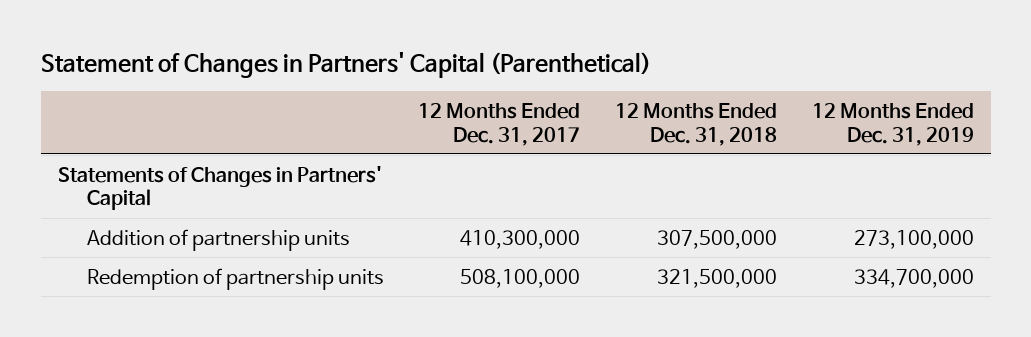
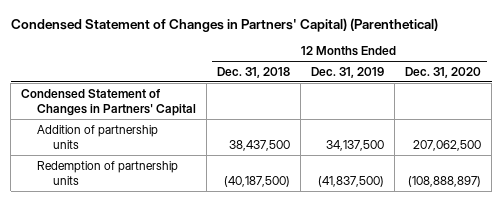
- Statement of Changes in Partners' Capital (Parenthetical)
+ Condensed Statement of Changes in Partners' Capital) (Parenthetical)
- | 12 Months Ended Dec. 31, 2017 | 12 Months Ended Dec. 31, 2018 | 12 Months Ended Dec. 31, 2019
+ | 12 Months Ended Dec. 31, 2018 | 12 Months Ended Dec. 31, 2019 | 12 Months Ended Dec. 31, 2020
- Statements of Changes in Partners' Capital
- Addition of partnership units | 410,300,000 | 307,500,000 | 273,100,000
- Redemption of partnership units | 508,100,000 | 321,500,000 | 334,700,000
+ Condensed Statement of Changes in Partners' Capital
+ Addition of partnership units | 38,437,500 | 34,137,500 | 207,062,500
+ Redemption of partnership units | (40,187,500) | (41,837,500) | (108,888,897)

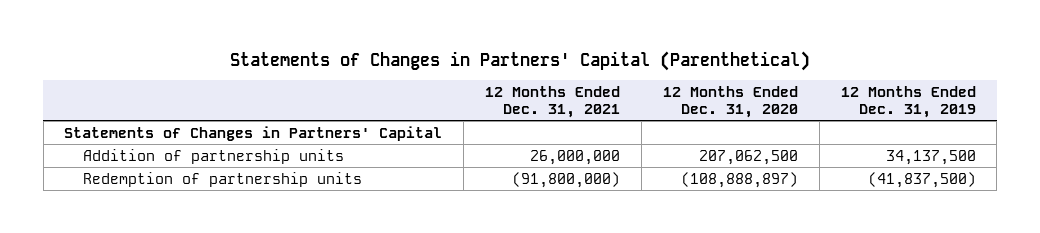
- Condensed Statement of Changes in Partners' Capital) (Parenthetical)
+ Statements of Changes in Partners' Capital (Parenthetical)
- | 12 Months Ended Dec. 31, 2018 | 12 Months Ended Dec. 31, 2019 | 12 Months Ended Dec. 31, 2020
+ | 12 Months Ended Dec. 31, 2021 | 12 Months Ended Dec. 31, 2020 | 12 Months Ended Dec. 31, 2019
- Condensed Statement of Changes in Partners' Capital
+ Statements of Changes in Partners' Capital

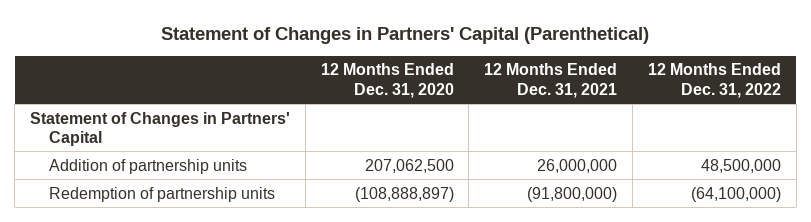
- Statements of Changes in Partners' Capital (Parenthetical)
+ Statement of Changes in Partners' Capital (Parenthetical)
- | 12 Months Ended Dec. 31, 2021 | 12 Months Ended Dec. 31, 2020 | 12 Months Ended Dec. 31, 2019
+ | 12 Months Ended Dec. 31, 2020 | 12 Months Ended Dec. 31, 2021 | 12 Months Ended Dec. 31, 2022
- Statements of Changes in Partners' Capital
+ Statement of Changes in Partners' Capital

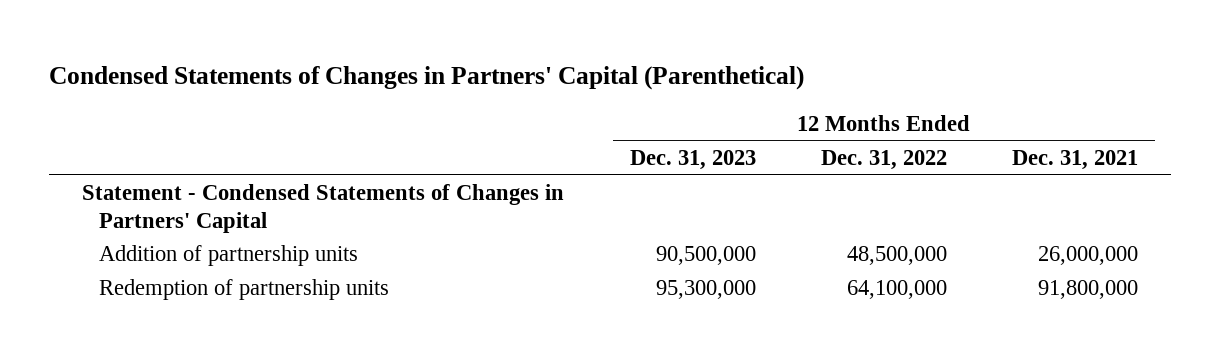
- Statement of Changes in Partners' Capital (Parenthetical)
+ Condensed Statements of Changes in Partners' Capital (Parenthetical)
- | 12 Months Ended Dec. 31, 2020 | 12 Months Ended Dec. 31, 2021 | 12 Months Ended Dec. 31, 2022
+ | 12 Months Ended Dec. 31, 2023 | 12 Months Ended Dec. 31, 2022 | 12 Months Ended Dec. 31, 2021
- Statement of Changes in Partners' Capital
+ Statement - Condensed Statements of Changes in Partners' Capital
- Redemption of partnership units | (108,888,897) | (91,800,000) | (64,100,000)
+ Redemption of partnership units | 95,300,000 | 64,100,000 | 91,800,000

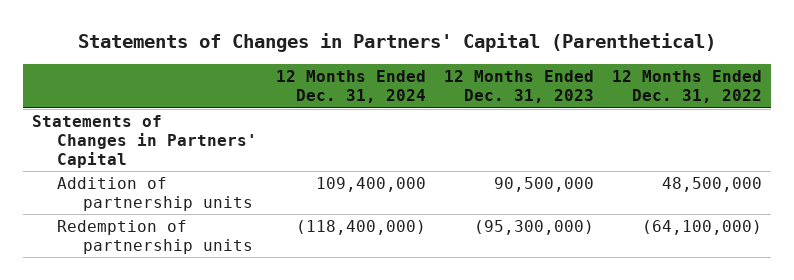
- Condensed Statements of Changes in Partners' Capital (Parenthetical)
+ Statements of Changes in Partners' Capital (Parenthetical)
- | 12 Months Ended Dec. 31, 2023 | 12 Months Ended Dec. 31, 2022 | 12 Months Ended Dec. 31, 2021
+ | 12 Months Ended Dec. 31, 2024 | 12 Months Ended Dec. 31, 2023 | 12 Months Ended Dec. 31, 2022
- Statement - Condensed Statements of Changes in Partners' Capital
+ Statements of Changes in Partners' Capital
- Redemption of partnership units | 95,300,000 | 64,100,000 | 91,800,000
+ Redemption of partnership units | (118,400,000) | (95,300,000) | (64,100,000)

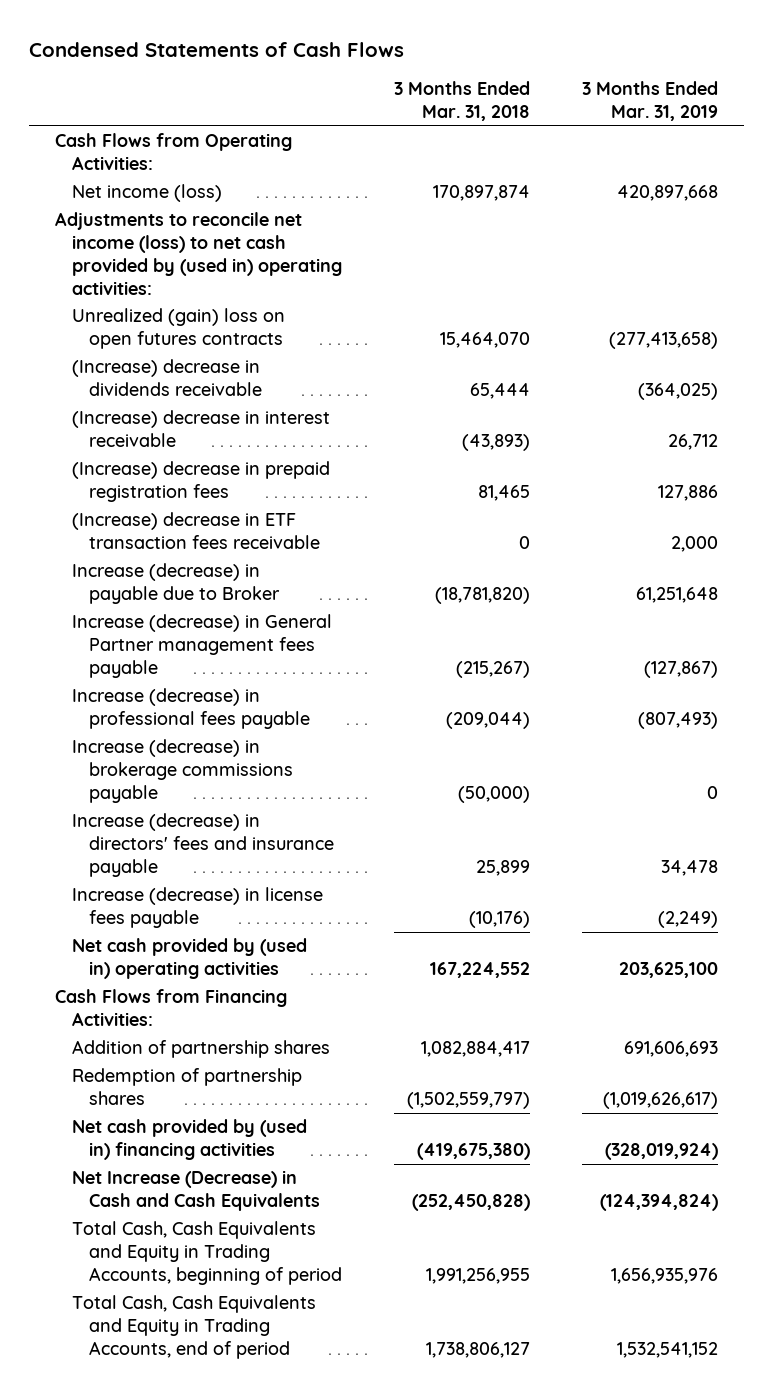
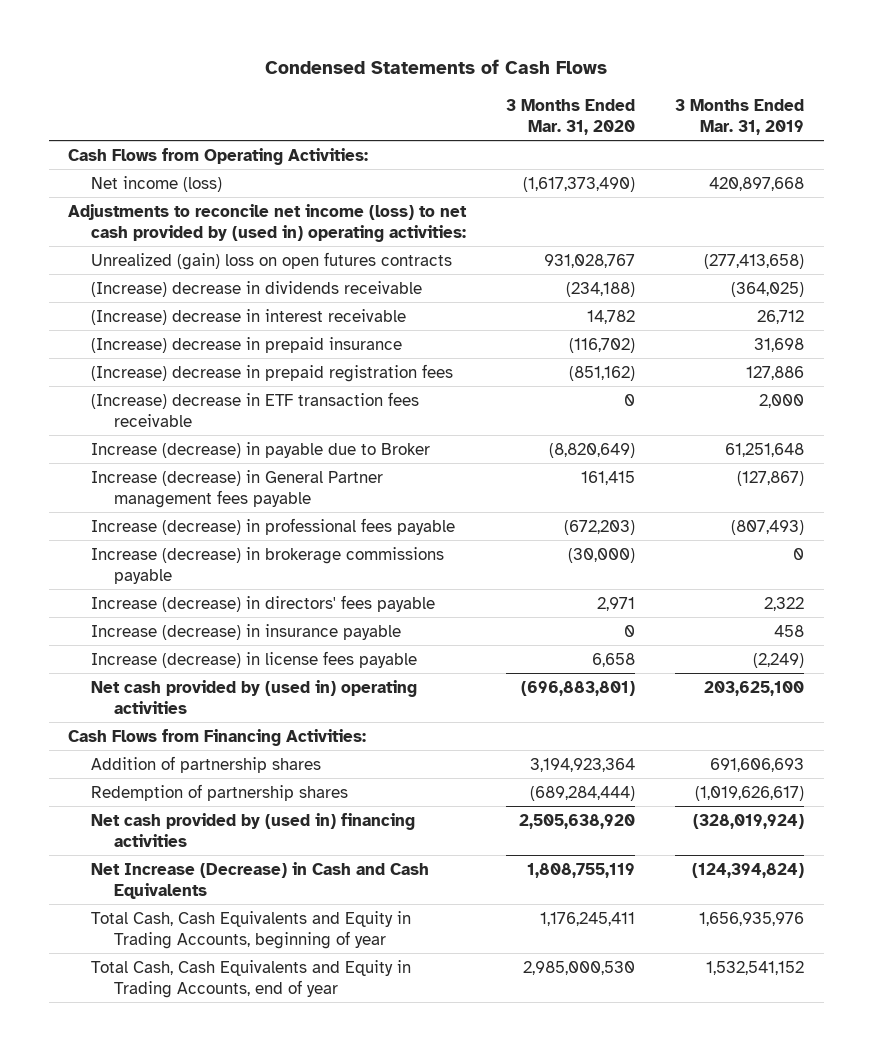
- | 3 Months Ended Mar. 31, 2018 | 3 Months Ended Mar. 31, 2019
+ | 3 Months Ended Mar. 31, 2020 | 3 Months Ended Mar. 31, 2019
+ (Increase) decrease in prepaid insurance | (116,702) | 31,698
- Increase (decrease) in directors' fees and insurance payable | 25,899 | 34,478
+ Increase (decrease) in directors' fees payable | 2,971 | 2,322
+ Increase (decrease) in insurance payable | 0 | 458
- Total Cash, Cash Equivalents and Equity in Trading Accounts, beginning of period | 1,991,256,955 | 1,656,935,976
- Total Cash, Cash Equivalents and Equity in Trading Accounts, end of period | 1,738,806,127 | 1,532,541,152
+ Total Cash, Cash Equivalents and Equity in Trading Accounts, beginning of year | 1,176,245,411 | 1,656,935,976
+ Total Cash, Cash Equivalents and Equity in Trading Accounts, end of year | 2,985,000,530 | 1,532,541,152

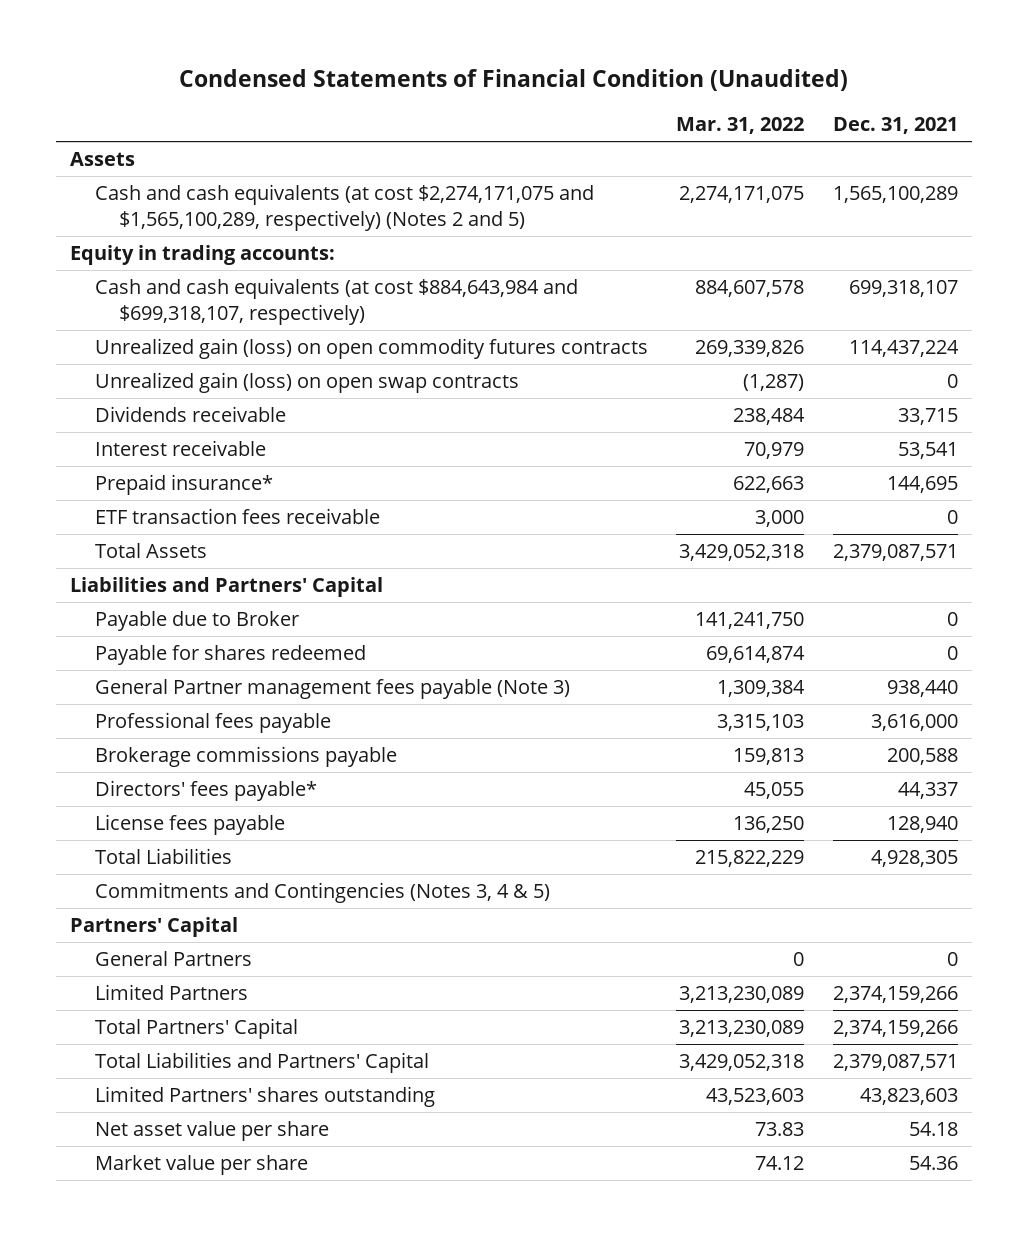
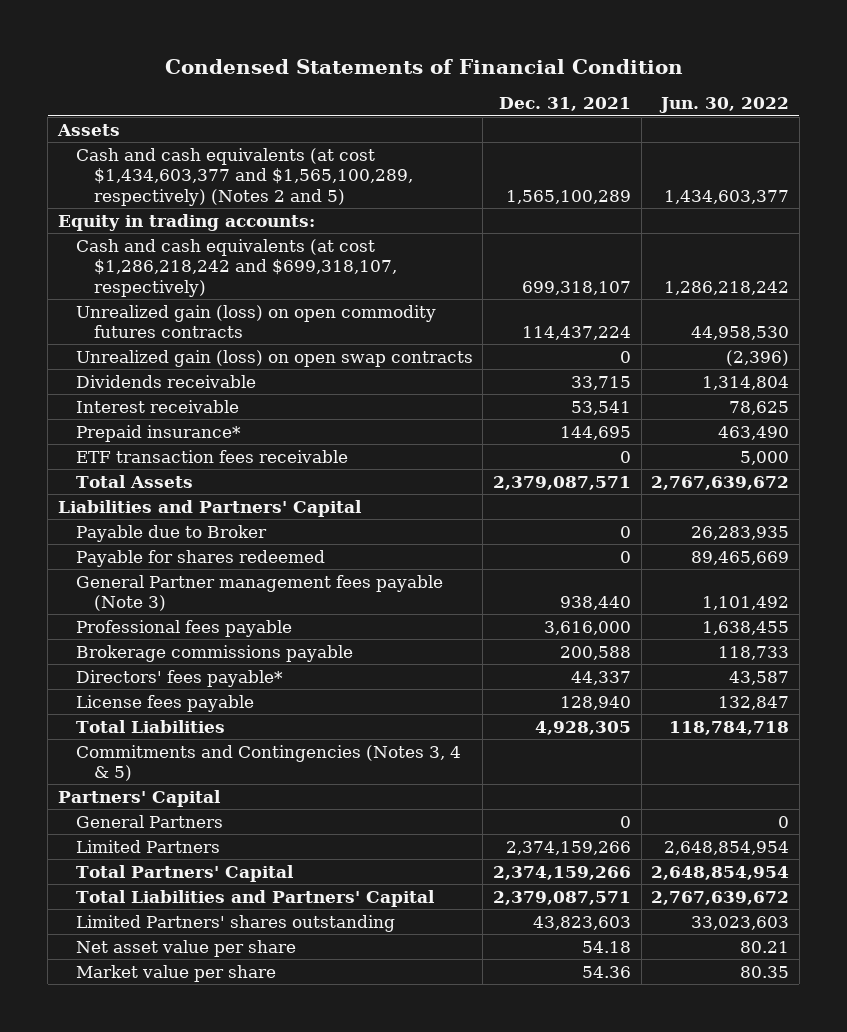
- Condensed Statements of Financial Condition (Unaudited)
+ Condensed Statements of Financial Condition
- | Mar. 31, 2022 | Dec. 31, 2021
+ | Dec. 31, 2021 | Jun. 30, 2022
- Cash and cash equivalents (at cost $2,274,171,075 and $1,565,100,289, respectively) (Notes 2 and 5) | 2,274,171,075 | 1,565,100,289
+ Cash and cash equivalents (at cost $1,434,603,377 and $1,565,100,289, respectively) (Notes 2 and 5) | 1,565,100,289 | 1,434,603,377
- Cash and cash equivalents (at cost $884,643,984 and $699,318,107, respectively) | 884,607,578 | 699,318,107
+ Cash and cash equivalents (at cost $1,286,218,242 and $699,318,107, respectively) | 699,318,107 | 1,286,218,242

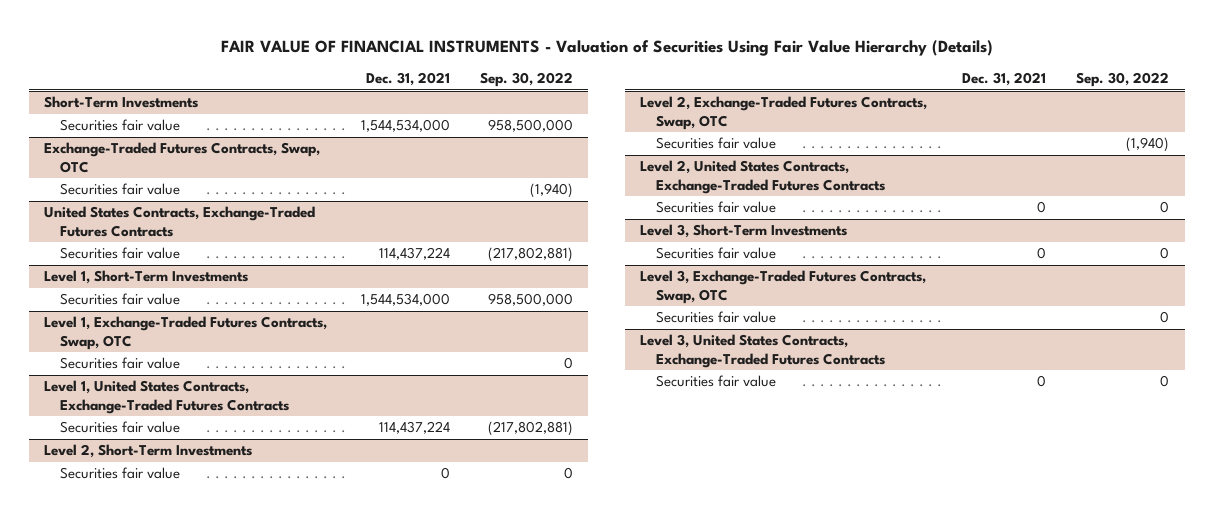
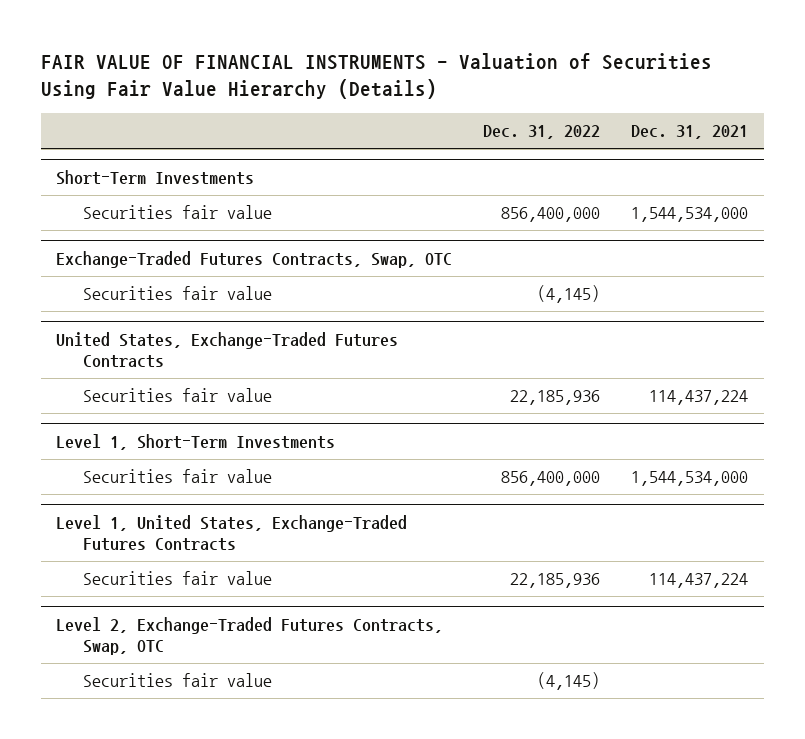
- | Dec. 31, 2021 | Sep. 30, 2022
+ | Dec. 31, 2022 | Dec. 31, 2021
- United States Contracts, Exchange-Traded Futures Contracts
+ United States, Exchange-Traded Futures Contracts
- Level 1, Exchange-Traded Futures Contracts, Swap, OTC
- Securities fair value | | 0
- Level 1, United States Contracts, Exchange-Traded Futures Contracts
+ Level 1, United States, Exchange-Traded Futures Contracts
- Level 2, Short-Term Investments
- Securities fair value | 0 | 0
- Level 2, United States Contracts, Exchange-Traded Futures Contracts
- Securities fair value | 0 | 0
- Level 3, Short-Term Investments
- Securities fair value | 0 | 0
- Level 3, Exchange-Traded Futures Contracts, Swap, OTC
- Securities fair value | | 0
- Level 3, United States Contracts, Exchange-Traded Futures Contracts
- Securities fair value | 0 | 0

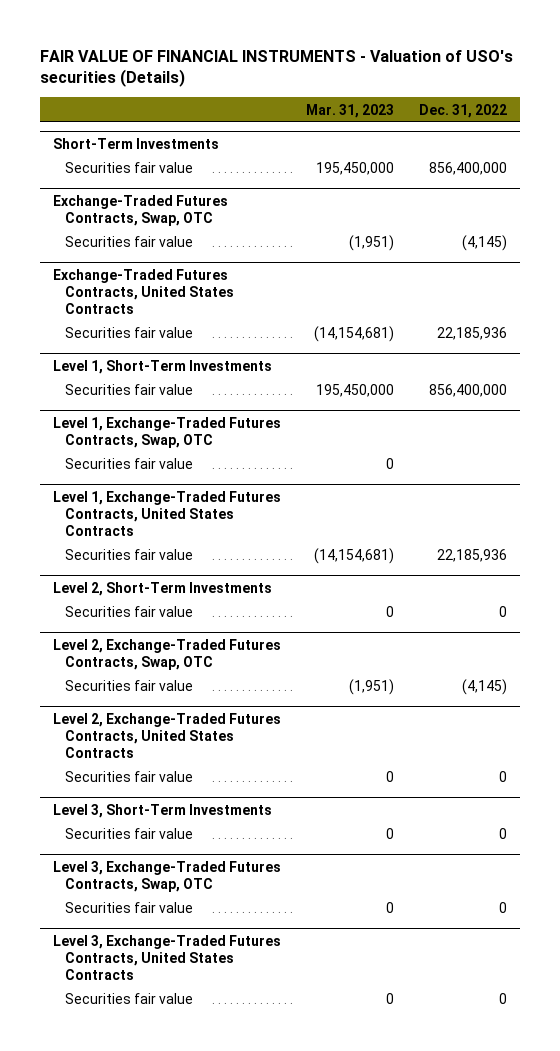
- FAIR VALUE OF FINANCIAL INSTRUMENTS - Valuation of Securities Using Fair Value Hierarchy (Details)
+ FAIR VALUE OF FINANCIAL INSTRUMENTS - Valuation of USO's securities (Details)
- | Dec. 31, 2022 | Dec. 31, 2021
+ | Mar. 31, 2023 | Dec. 31, 2022
- United States, Exchange-Traded Futures Contracts
+ Exchange-Traded Futures Contracts, United States Contracts
- Level 1, United States, Exchange-Traded Futures Contracts
+ Level 1, Exchange-Traded Futures Contracts, Swap, OTC
+ Securities fair value | 0 |
+ Level 1, Exchange-Traded Futures Contracts, United States Contracts
+ Level 2, Short-Term Investments
+ Securities fair value | 0 | 0
+ Level 2, Exchange-Traded Futures Contracts, United States Contracts
+ Securities fair value | 0 | 0
+ Level 3, Short-Term Investments
+ Securities fair value | 0 | 0
+ Level 3, Exchange-Traded Futures Contracts, Swap, OTC
+ Securities fair value | 0 | 0
+ Level 3, Exchange-Traded Futures Contracts, United States Contracts
+ Securities fair value | 0 | 0

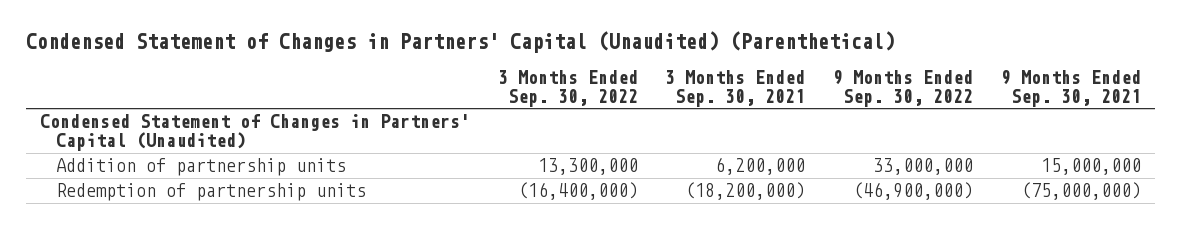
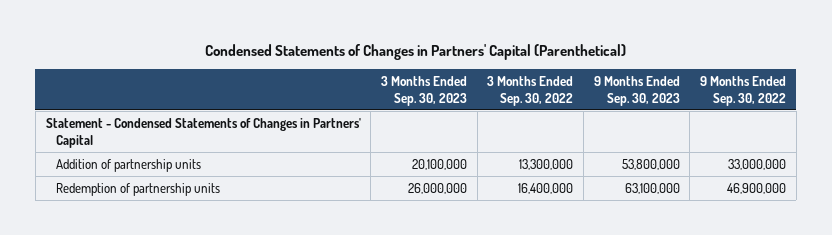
- Condensed Statement of Changes in Partners' Capital (Unaudited) (Parenthetical)
+ Condensed Statements of Changes in Partners' Capital (Parenthetical)
- | 3 Months Ended Sep. 30, 2022 | 3 Months Ended Sep. 30, 2021 | 9 Months Ended Sep. 30, 2022 | 9 Months Ended Sep. 30, 2021
+ | 3 Months Ended Sep. 30, 2023 | 3 Months Ended Sep. 30, 2022 | 9 Months Ended Sep. 30, 2023 | 9 Months Ended Sep. 30, 2022
- Condensed Statement of Changes in Partners' Capital (Unaudited)
+ Statement - Condensed Statements of Changes in Partners' Capital
- Redemption of partnership units | (16,400,000) | (18,200,000) | (46,900,000) | (75,000,000)
+ Redemption of partnership units | 26,000,000 | 16,400,000 | 63,100,000 | 46,900,000

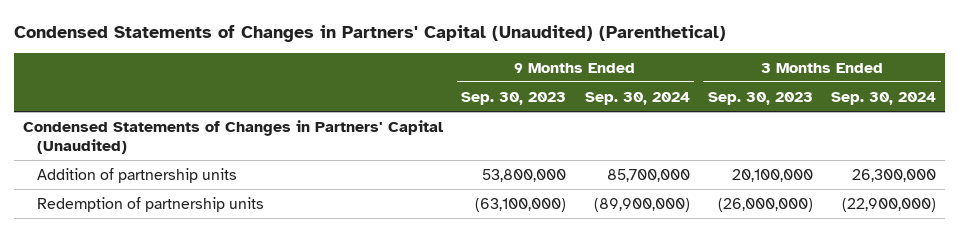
- Condensed Statements of Changes in Partners' Capital (Parenthetical)
+ Condensed Statements of Changes in Partners' Capital (Unaudited) (Parenthetical)
- | 3 Months Ended Sep. 30, 2023 | 3 Months Ended Sep. 30, 2022 | 9 Months Ended Sep. 30, 2023 | 9 Months Ended Sep. 30, 2022
+ | 9 Months Ended Sep. 30, 2023 | 9 Months Ended Sep. 30, 2024 | 3 Months Ended Sep. 30, 2023 | 3 Months Ended Sep. 30, 2024
- Statement - Condensed Statements of Changes in Partners' Capital
+ Condensed Statements of Changes in Partners' Capital (Unaudited)
- Redemption of partnership units | 26,000,000 | 16,400,000 | 63,100,000 | 46,900,000
+ Redemption of partnership units | (63,100,000) | (89,900,000) | (26,000,000) | (22,900,000)

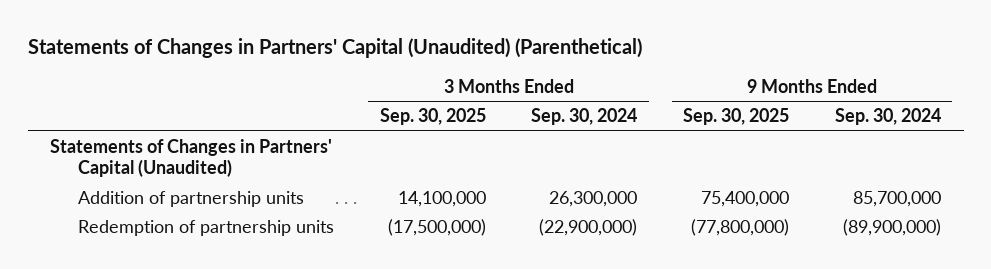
- Condensed Statements of Changes in Partners' Capital (Unaudited) (Parenthetical)
+ Statements of Changes in Partners' Capital (Unaudited) (Parenthetical)
- | 9 Months Ended Sep. 30, 2023 | 9 Months Ended Sep. 30, 2024 | 3 Months Ended Sep. 30, 2023 | 3 Months Ended Sep. 30, 2024
+ | 3 Months Ended Sep. 30, 2025 | 3 Months Ended Sep. 30, 2024 | 9 Months Ended Sep. 30, 2025 | 9 Months Ended Sep. 30, 2024
- Condensed Statements of Changes in Partners' Capital (Unaudited)
+ Statements of Changes in Partners' Capital (Unaudited)

